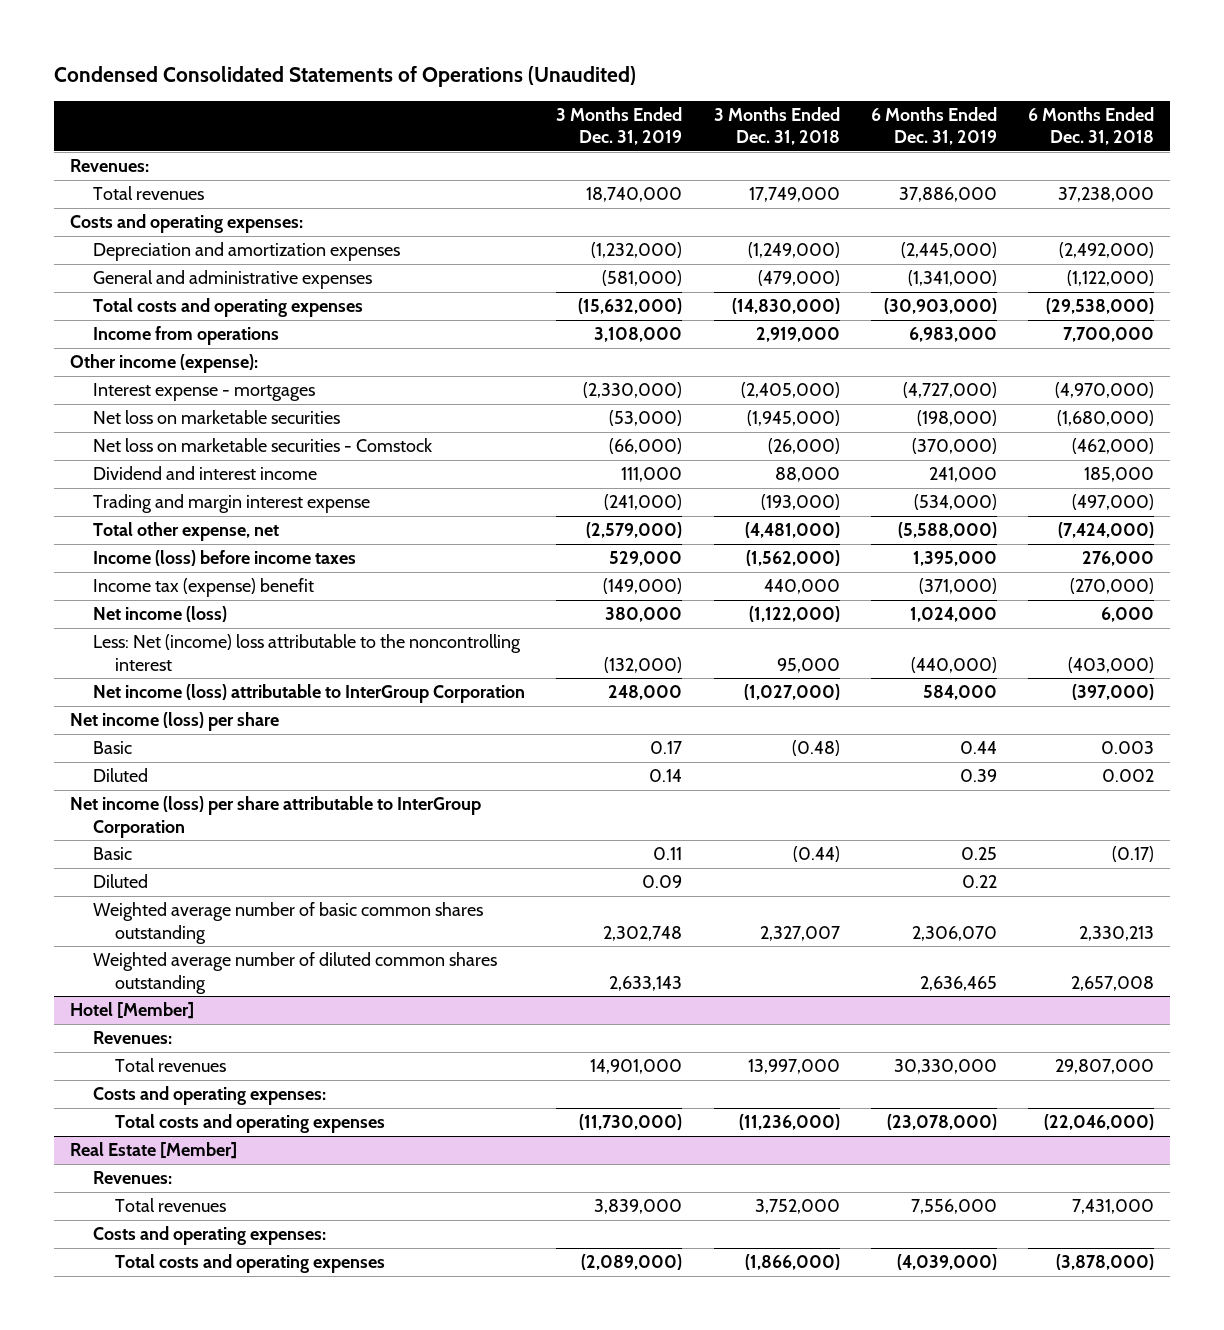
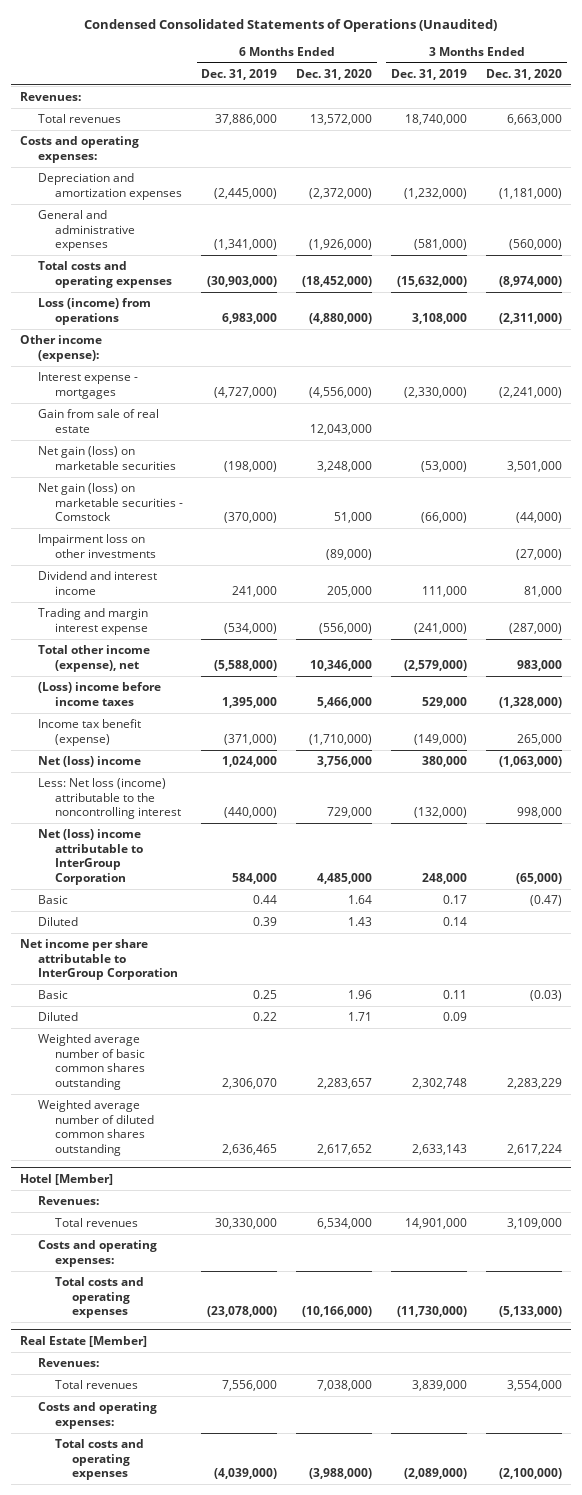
- | 3 Months Ended Dec. 31, 2019 | 3 Months Ended Dec. 31, 2018 | 6 Months Ended Dec. 31, 2019 | 6 Months Ended Dec. 31, 2018
+ | 6 Months Ended Dec. 31, 2019 | 6 Months Ended Dec. 31, 2020 | 3 Months Ended Dec. 31, 2019 | 3 Months Ended Dec. 31, 2020
- Income from operations | 3,108,000 | 2,919,000 | 6,983,000 | 7,700,000
+ Loss (income) from operations | 6,983,000 | (4,880,000) | 3,108,000 | (2,311,000)
- Net loss on marketable securities | (53,000) | (1,945,000) | (198,000) | (1,680,000)
- Net loss on marketable securities - Comstock | (66,000) | (26,000) | (370,000) | (462,000)
+ Gain from sale of real estate | | 12,043,000 | |
+ Net gain (loss) on marketable securities | (198,000) | 3,248,000 | (53,000) | 3,501,000
+ Net gain (loss) on marketable securities - Comstock | (370,000) | 51,000 | (66,000) | (44,000)
+ Impairment loss on other investments | | (89,000) | | (27,000)
- Total other expense, net | (2,579,000) | (4,481,000) | (5,588,000) | (7,424,000)
- Income (loss) before income taxes | 529,000 | (1,562,000) | 1,395,000 | 276,000
- Income tax (expense) benefit | (149,000) | 440,000 | (371,000) | (270,000)
- Net income (loss) | 380,000 | (1,122,000) | 1,024,000 | 6,000
- Less: Net (income) loss attributable to the noncontrolling interest | (132,000) | 95,000 | (440,000) | (403,000)
- Net income (loss) attributable to InterGroup Corporation | 248,000 | (1,027,000) | 584,000 | (397,000)
- Net income (loss) per share
+ Total other income (expense), net | (5,588,000) | 10,346,000 | (2,579,000) | 983,000
+ (Loss) income before income taxes | 1,395,000 | 5,466,000 | 529,000 | (1,328,000)
+ Income tax benefit (expense) | (371,000) | (1,710,000) | (149,000) | 265,000
+ Net (loss) income | 1,024,000 | 3,756,000 | 380,000 | (1,063,000)
+ Less: Net loss (income) attributable to the noncontrolling interest | (440,000) | 729,000 | (132,000) | 998,000
+ Net (loss) income attributable to InterGroup Corporation | 584,000 | 4,485,000 | 248,000 | (65,000)
- Net income (loss) per share attributable to InterGroup Corporation
+ Net income per share attributable to InterGroup Corporation

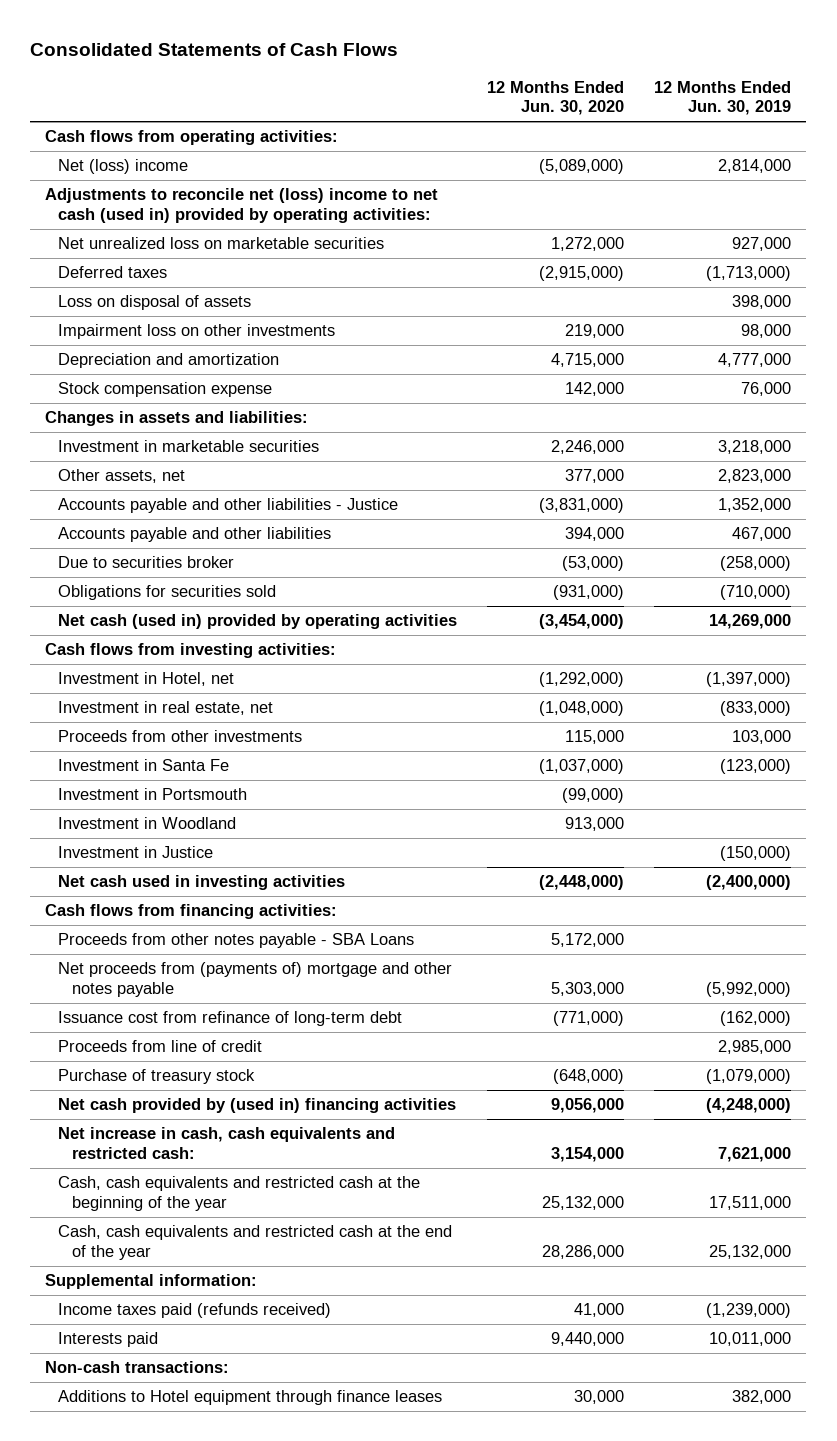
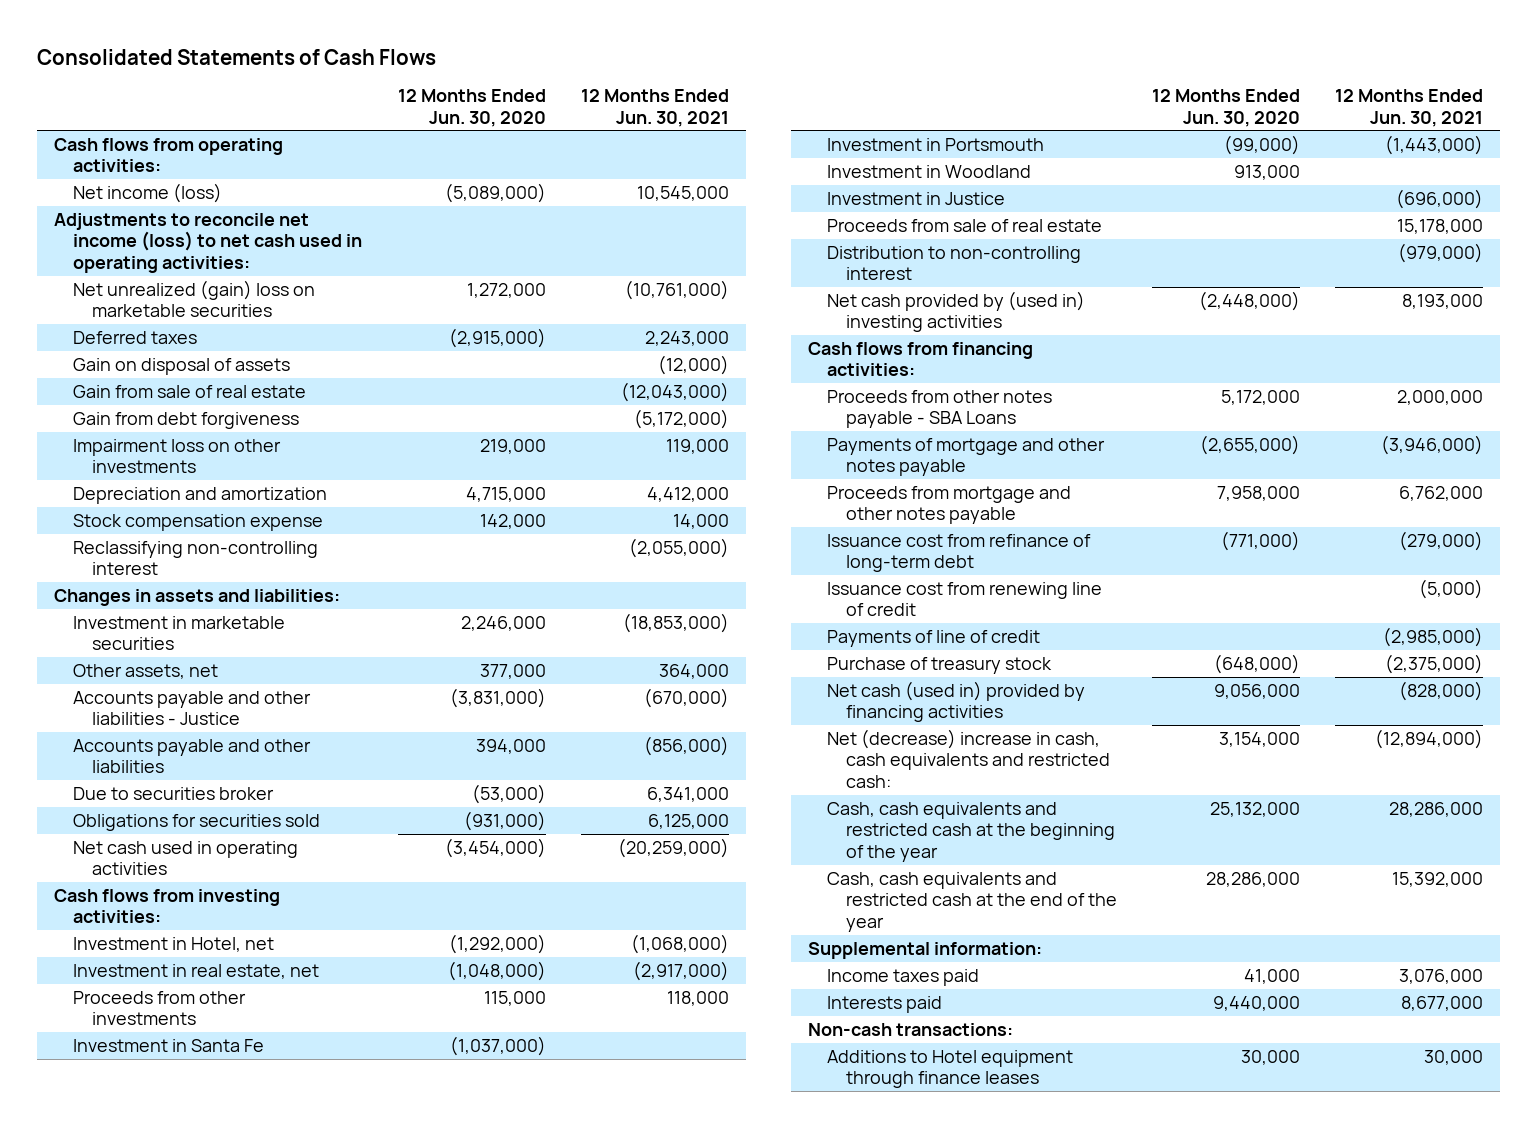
- | 12 Months Ended Jun. 30, 2020 | 12 Months Ended Jun. 30, 2019
+ | 12 Months Ended Jun. 30, 2020 | 12 Months Ended Jun. 30, 2021
- Net (loss) income | (5,089,000) | 2,814,000
- Adjustments to reconcile net (loss) income to net cash (used in) provided by operating activities:
- Net unrealized loss on marketable securities | 1,272,000 | 927,000
+ Net income (loss) | (5,089,000) | 10,545,000
+ Adjustments to reconcile net income (loss) to net cash used in operating activities:
+ Net unrealized (gain) loss on marketable securities | 1,272,000 | (10,761,000)
- Loss on disposal of assets | | 398,000
+ Gain on disposal of assets | | (12,000)
+ Gain from sale of real estate | | (12,043,000)
+ Gain from debt forgiveness | | (5,172,000)
+ Reclassifying non-controlling interest | | (2,055,000)
- Net cash (used in) provided by operating activities | (3,454,000) | 14,269,000
+ Net cash used in operating activities | (3,454,000) | (20,259,000)
- Net cash used in investing activities | (2,448,000) | (2,400,000)
+ Proceeds from sale of real estate | | 15,178,000
+ Distribution to non-controlling interest | | (979,000)
+ Net cash provided by (used in) investing activities | (2,448,000) | 8,193,000
- Net proceeds from (payments of) mortgage and other notes payable | 5,303,000 | (5,992,000)
+ Payments of mortgage and other notes payable | (2,655,000) | (3,946,000)
+ Proceeds from mortgage and other notes payable | 7,958,000 | 6,762,000
- Proceeds from line of credit | | 2,985,000
+ Issuance cost from renewing line of credit | | (5,000)
+ Payments of line of credit | | (2,985,000)
- Net cash provided by (used in) financing activities | 9,056,000 | (4,248,000)
- Net increase in cash, cash equivalents and restricted cash: | 3,154,000 | 7,621,000
+ Net cash (used in) provided by financing activities | 9,056,000 | (828,000)
+ Net (decrease) increase in cash, cash equivalents and restricted cash: | 3,154,000 | (12,894,000)
- Income taxes paid (refunds received) | 41,000 | (1,239,000)
+ Income taxes paid | 41,000 | 3,076,000

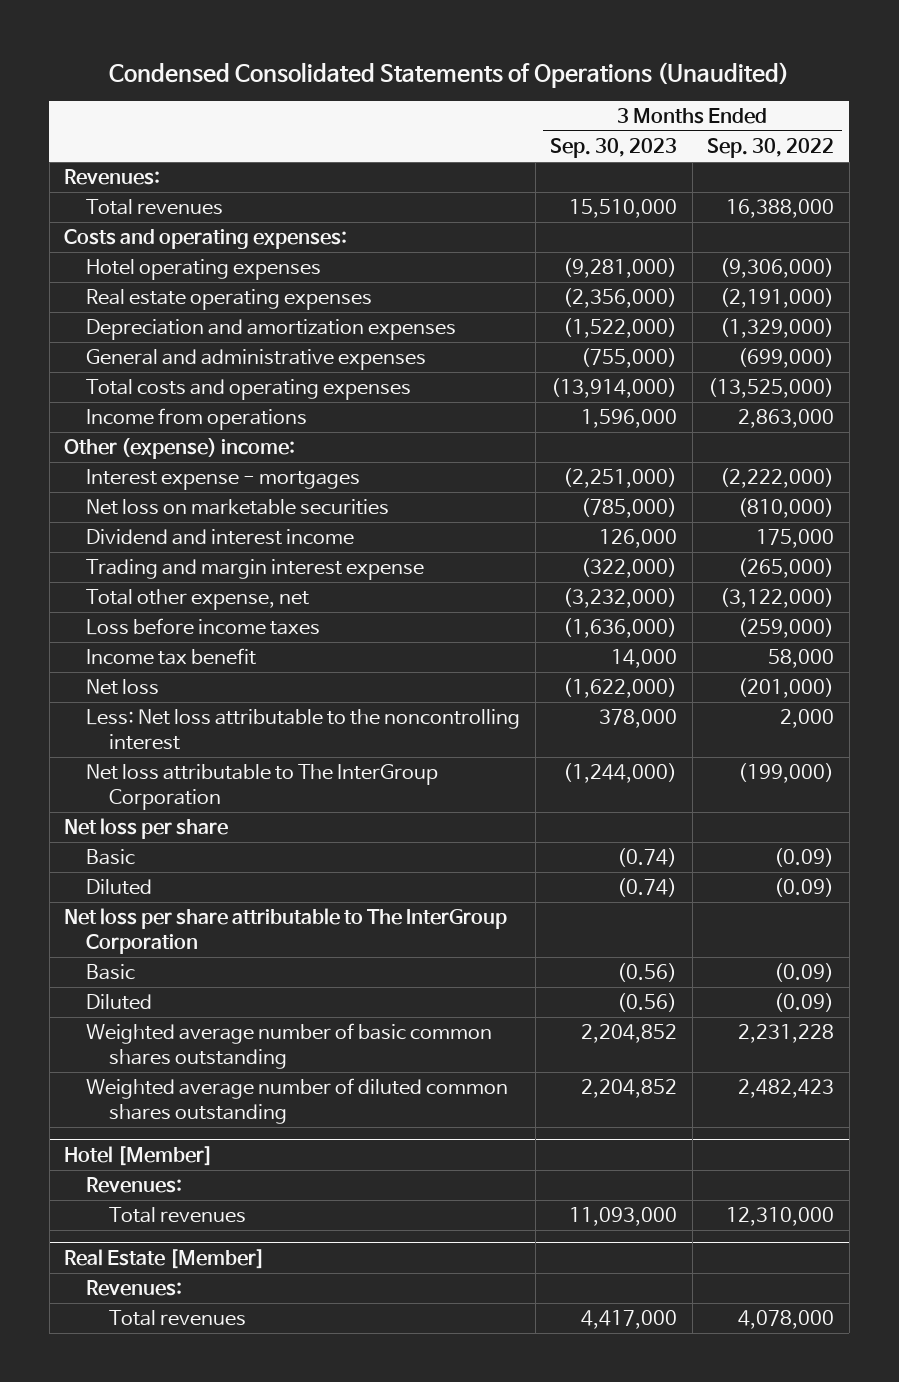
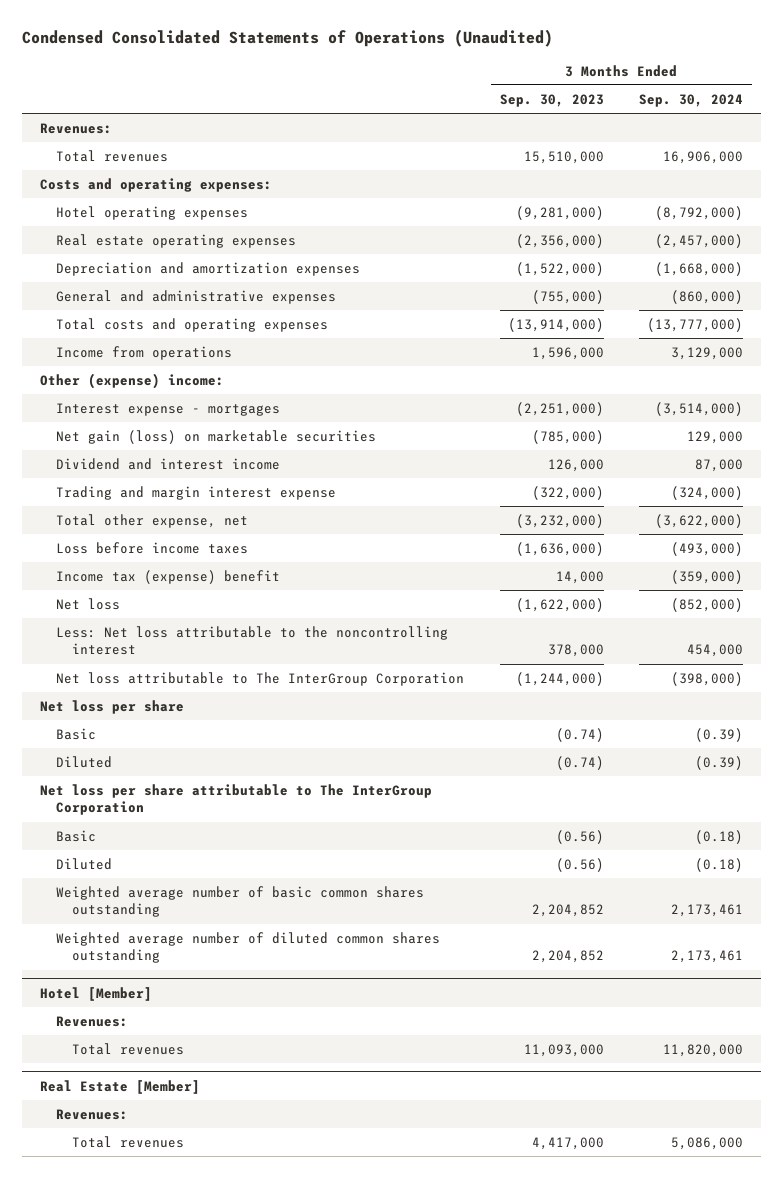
- | 3 Months Ended Sep. 30, 2023 | 3 Months Ended Sep. 30, 2022
+ | 3 Months Ended Sep. 30, 2023 | 3 Months Ended Sep. 30, 2024
- Net loss on marketable securities | (785,000) | (810,000)
+ Net gain (loss) on marketable securities | (785,000) | 129,000
- Income tax benefit | 14,000 | 58,000
+ Income tax (expense) benefit | 14,000 | (359,000)

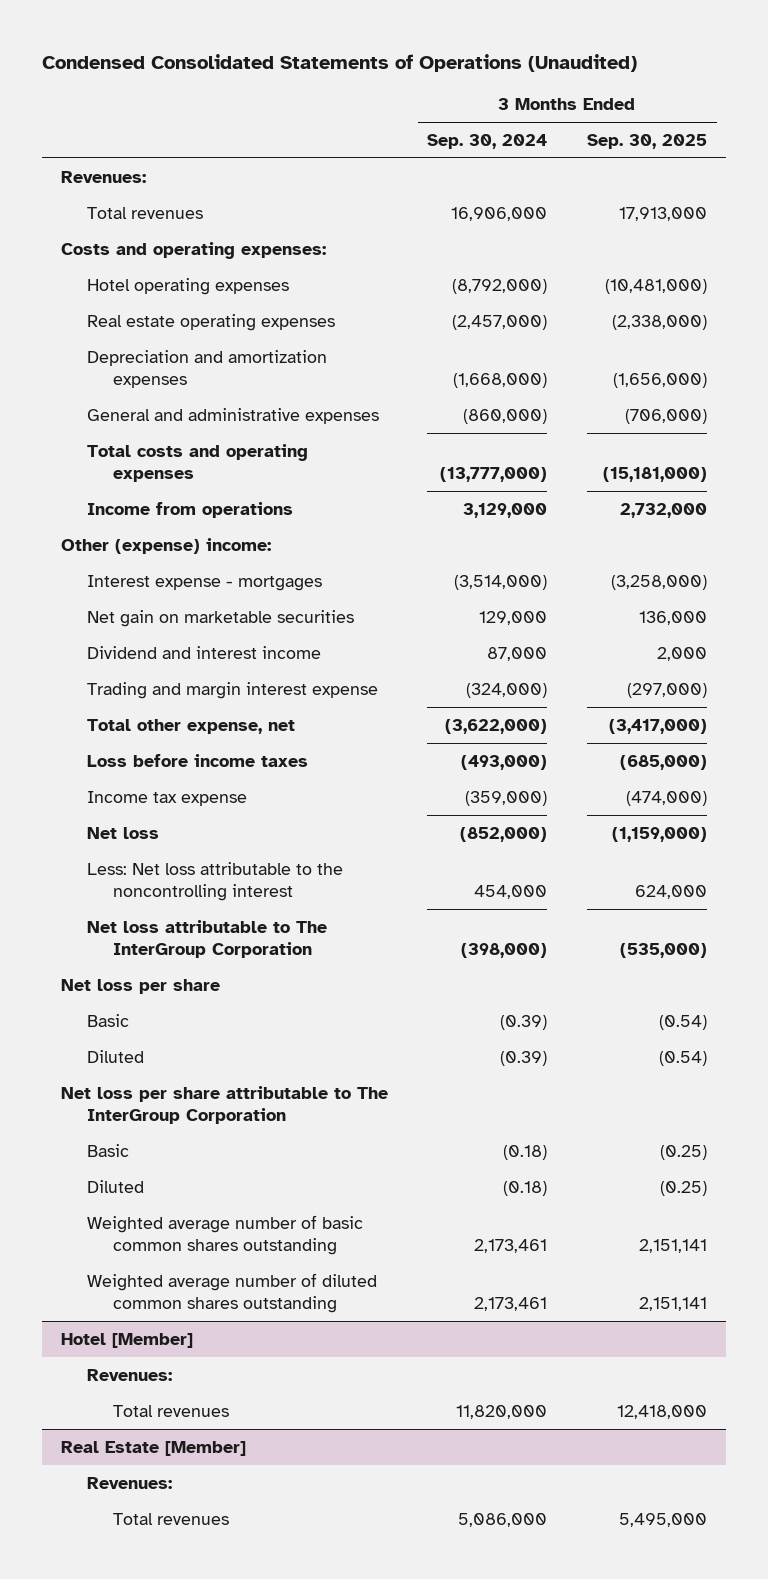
- | 3 Months Ended Sep. 30, 2023 | 3 Months Ended Sep. 30, 2024
+ | 3 Months Ended Sep. 30, 2024 | 3 Months Ended Sep. 30, 2025
- Net gain (loss) on marketable securities | (785,000) | 129,000
+ Net gain on marketable securities | 129,000 | 136,000
- Income tax (expense) benefit | 14,000 | (359,000)
+ Income tax expense | (359,000) | (474,000)

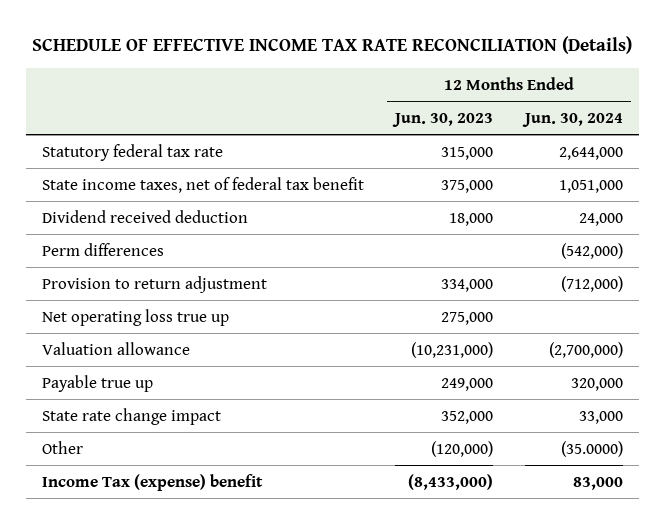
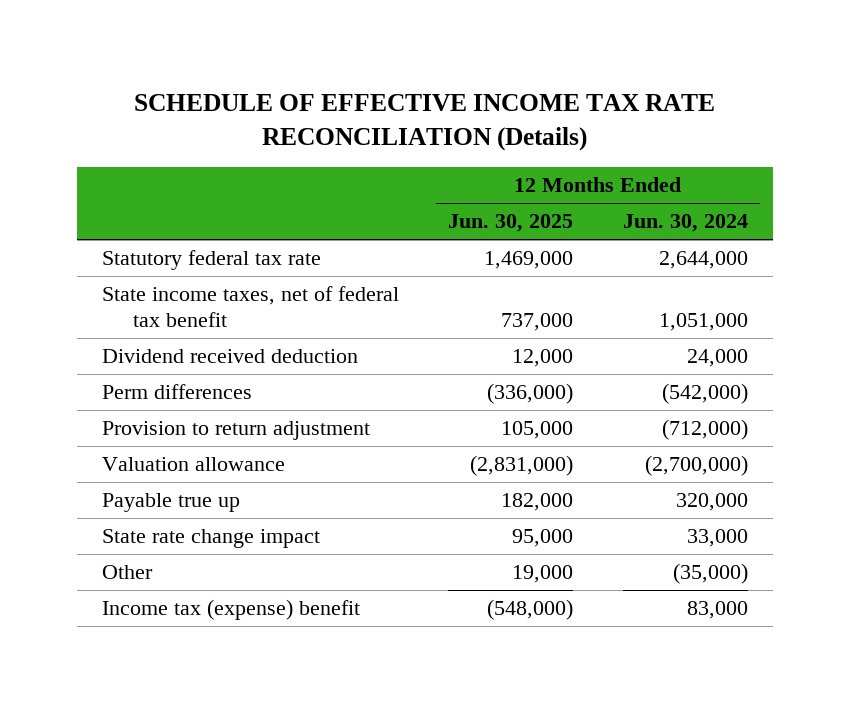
- | 12 Months Ended Jun. 30, 2023 | 12 Months Ended Jun. 30, 2024
+ | 12 Months Ended Jun. 30, 2025 | 12 Months Ended Jun. 30, 2024
- Net operating loss true up | 275,000 |
- Other | (120,000) | (35.0000)
- Income Tax (expense) benefit | (8,433,000) | 83,000
+ Other | 19,000 | (35,000)
+ Income tax (expense) benefit | (548,000) | 83,000

